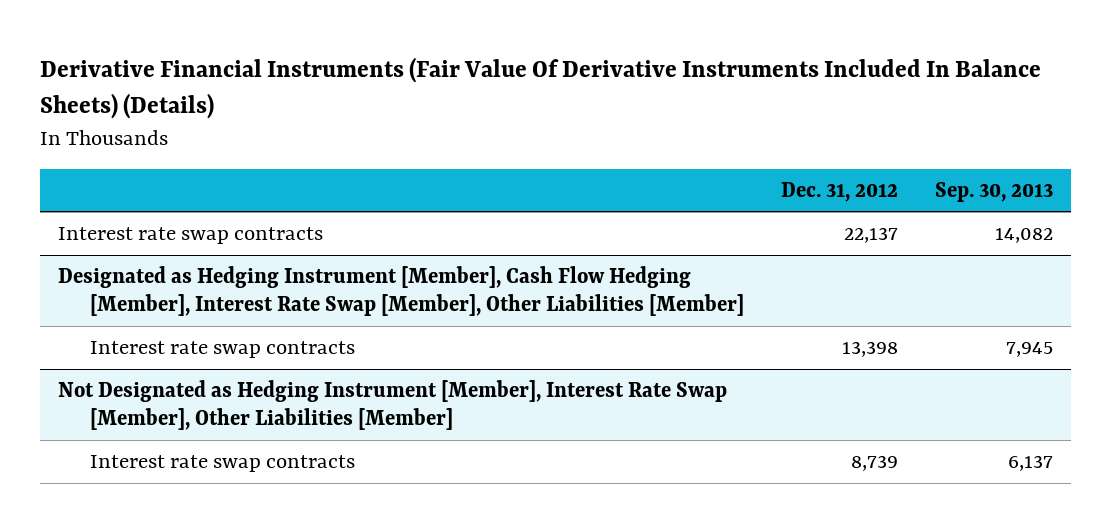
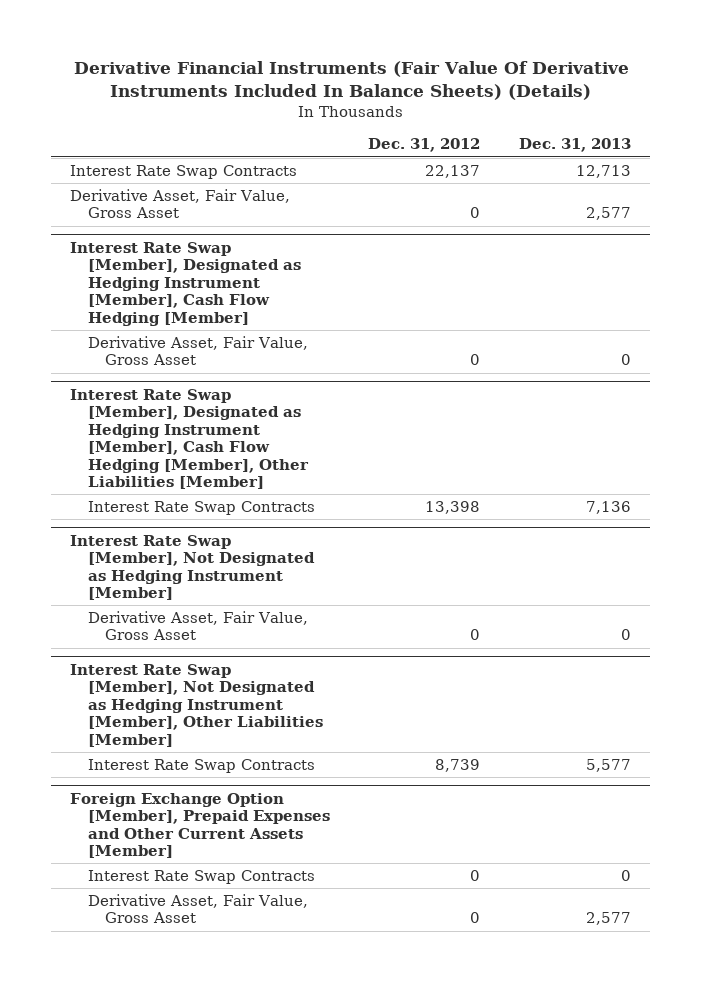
- | Dec. 31, 2012 | Sep. 30, 2013
+ | Dec. 31, 2012 | Dec. 31, 2013
- Interest rate swap contracts | 22,137 | 14,082
- Designated as Hedging Instrument [Member], Cash Flow Hedging [Member], Interest Rate Swap [Member], Other Liabilities [Member]
- Interest rate swap contracts | 13,398 | 7,945
- Not Designated as Hedging Instrument [Member], Interest Rate Swap [Member], Other Liabilities [Member]
- Interest rate swap contracts | 8,739 | 6,137
+ Interest Rate Swap Contracts | 22,137 | 12,713
+ Derivative Asset, Fair Value, Gross Asset | 0 | 2,577
+ Interest Rate Swap [Member], Designated as Hedging Instrument [Member], Cash Flow Hedging [Member]
+ Derivative Asset, Fair Value, Gross Asset | 0 | 0
+ Interest Rate Swap [Member], Designated as Hedging Instrument [Member], Cash Flow Hedging [Member], Other Liabilities [Member]
+ Interest Rate Swap Contracts | 13,398 | 7,136
+ Interest Rate Swap [Member], Not Designated as Hedging Instrument [Member]
+ Derivative Asset, Fair Value, Gross Asset | 0 | 0
+ Interest Rate Swap [Member], Not Designated as Hedging Instrument [Member], Other Liabilities [Member]
+ Interest Rate Swap Contracts | 8,739 | 5,577
+ Foreign Exchange Option [Member], Prepaid Expenses and Other Current Assets [Member]
+ Interest Rate Swap Contracts | 0 | 0
+ Derivative Asset, Fair Value, Gross Asset | 0 | 2,577

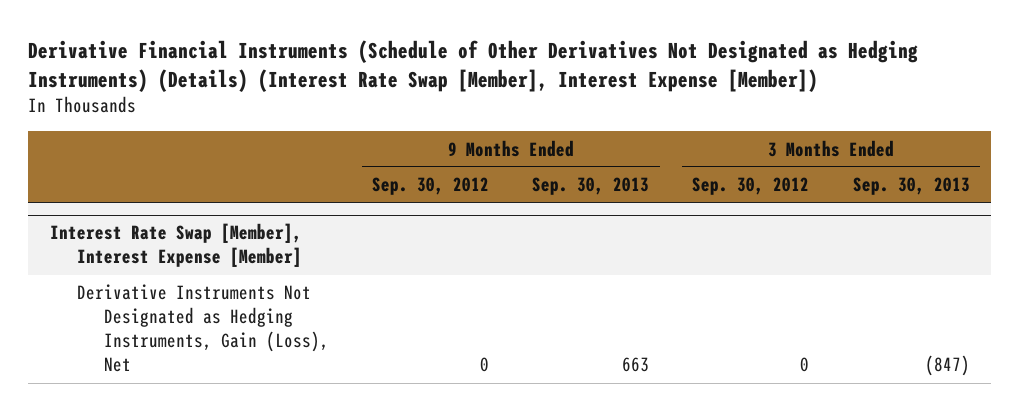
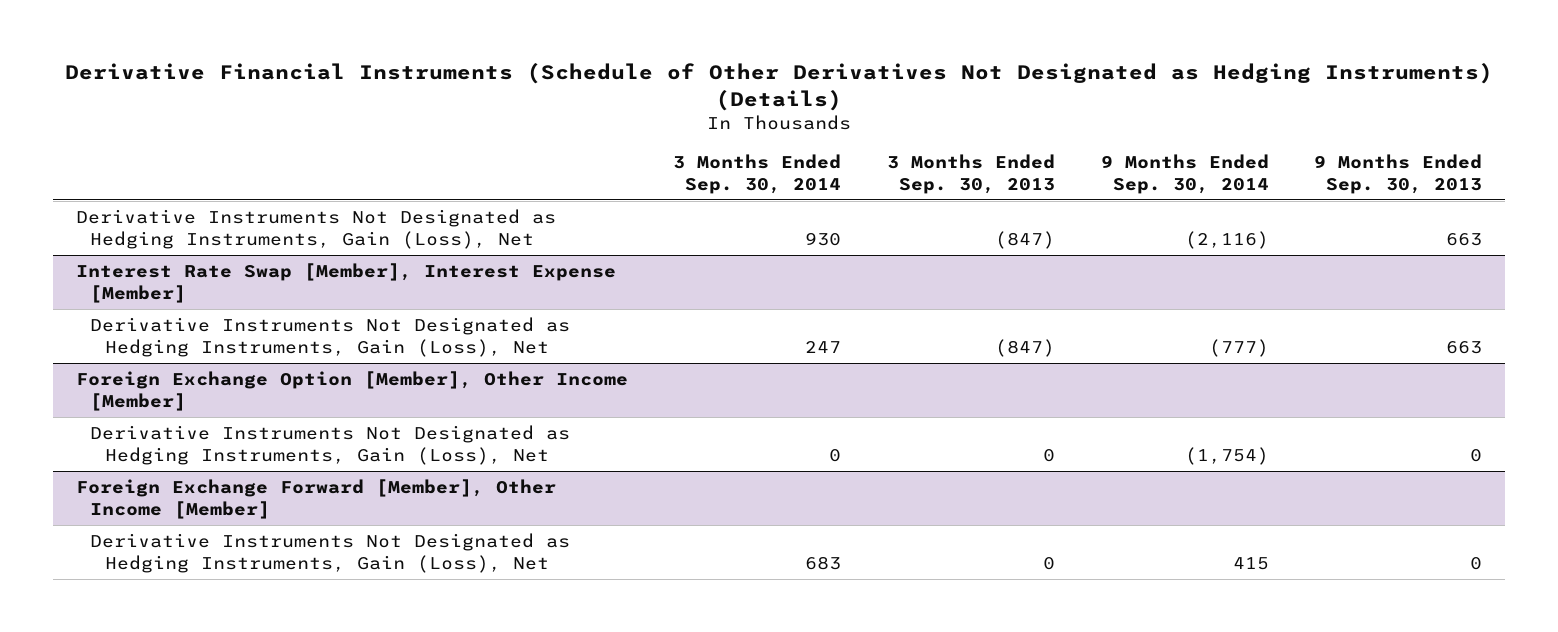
- Derivative Financial Instruments (Schedule of Other Derivatives Not Designated as Hedging Instruments) (Details) (Interest Rate Swap [Member], Interest Expense [Member])
+ Derivative Financial Instruments (Schedule of Other Derivatives Not Designated as Hedging Instruments) (Details)
- | 9 Months Ended Sep. 30, 2012 | 9 Months Ended Sep. 30, 2013 | 3 Months Ended Sep. 30, 2012 | 3 Months Ended Sep. 30, 2013
+ | 3 Months Ended Sep. 30, 2014 | 3 Months Ended Sep. 30, 2013 | 9 Months Ended Sep. 30, 2014 | 9 Months Ended Sep. 30, 2013
+ Derivative Instruments Not Designated as Hedging Instruments, Gain (Loss), Net | 930 | (847) | (2,116) | 663
+ Foreign Exchange Option [Member], Other Income [Member]
+ Derivative Instruments Not Designated as Hedging Instruments, Gain (Loss), Net | 0 | 0 | (1,754) | 0
+ Foreign Exchange Forward [Member], Other Income [Member]
+ Derivative Instruments Not Designated as Hedging Instruments, Gain (Loss), Net | 683 | 0 | 415 | 0

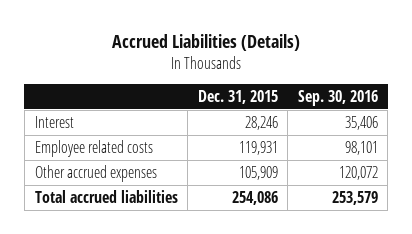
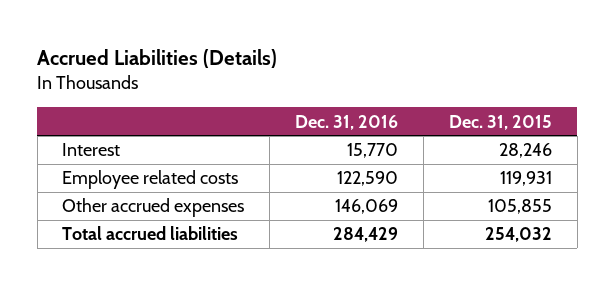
- | Dec. 31, 2015 | Sep. 30, 2016
+ | Dec. 31, 2016 | Dec. 31, 2015
- Other accrued expenses | 105,909 | 120,072
- Total accrued liabilities | 254,086 | 253,579
+ Other accrued expenses | 146,069 | 105,855
+ Total accrued liabilities | 284,429 | 254,032

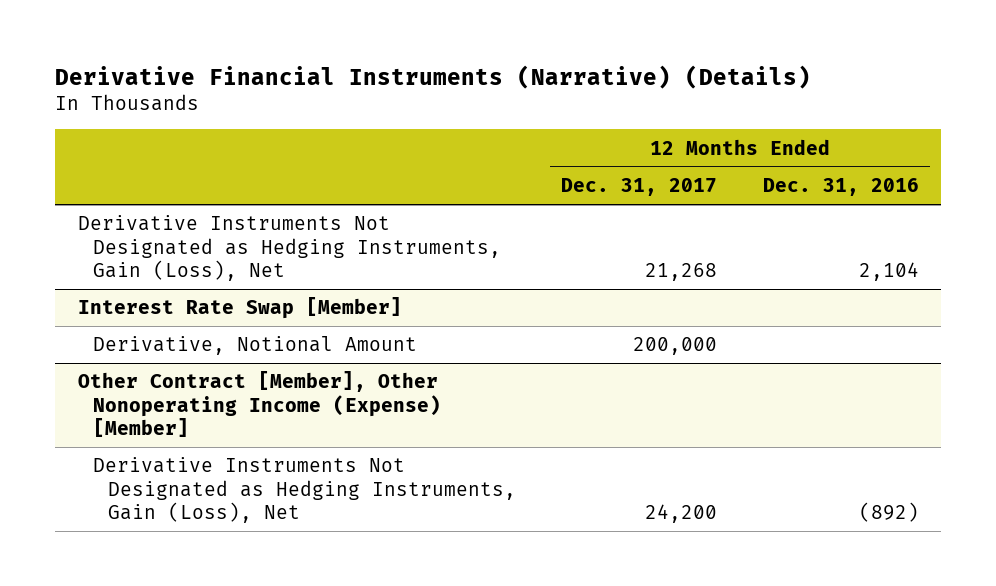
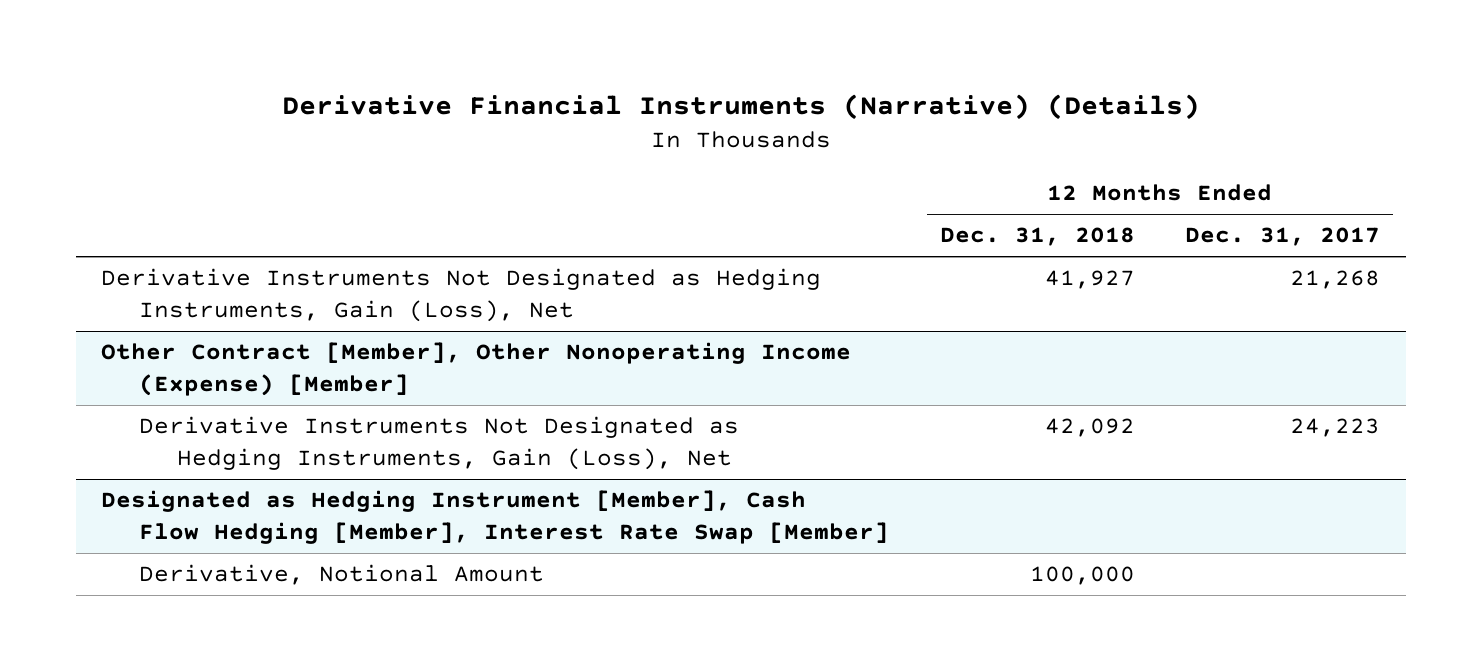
- | 12 Months Ended Dec. 31, 2017 | 12 Months Ended Dec. 31, 2016
+ | 12 Months Ended Dec. 31, 2018 | 12 Months Ended Dec. 31, 2017
- Interest Rate Swap [Member]
- Derivative, Notional Amount | 200,000 |
@ Other Contract [Member], Other Nonoperating Income (Expense) [Member]
- Derivative Instruments Not Designated as Hedging Instruments, Gain (Loss), Net | 24,200 | (892)
+ Derivative Instruments Not Designated as Hedging Instruments, Gain (Loss), Net | 42,092 | 24,223
+ Designated as Hedging Instrument [Member], Cash Flow Hedging [Member], Interest Rate Swap [Member]
+ Derivative, Notional Amount | 100,000 |

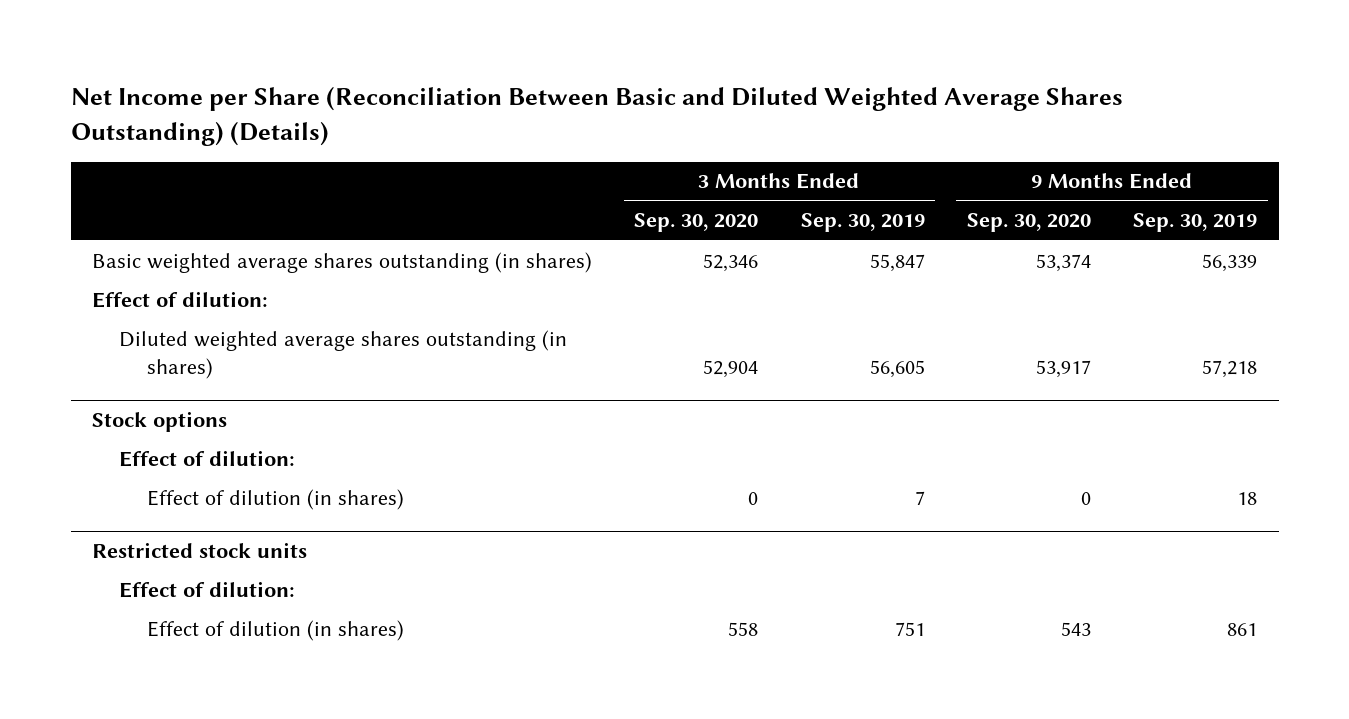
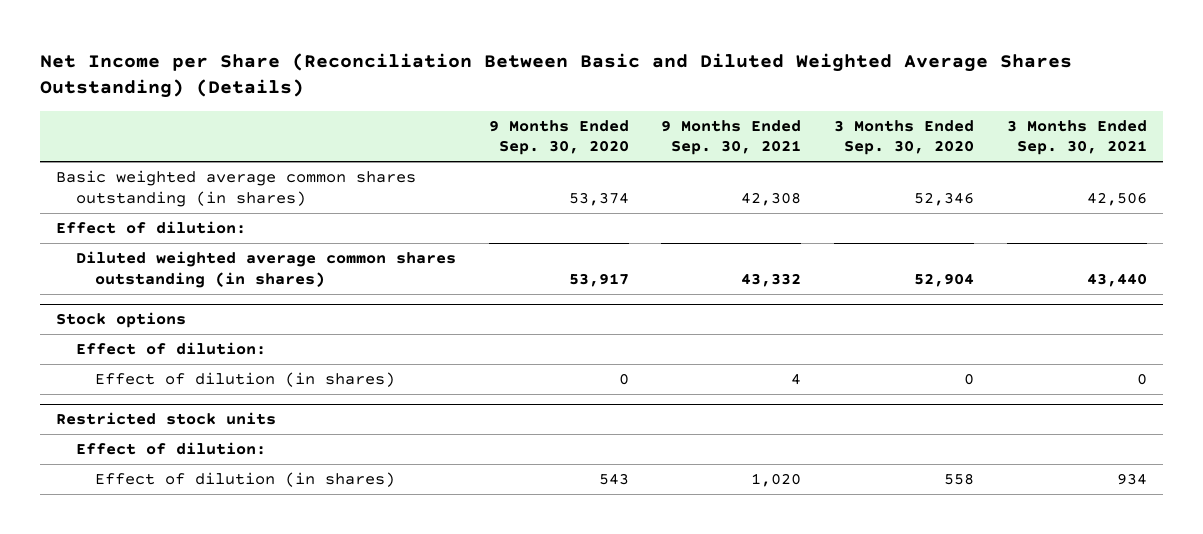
- | 3 Months Ended Sep. 30, 2020 | 3 Months Ended Sep. 30, 2019 | 9 Months Ended Sep. 30, 2020 | 9 Months Ended Sep. 30, 2019
+ | 9 Months Ended Sep. 30, 2020 | 9 Months Ended Sep. 30, 2021 | 3 Months Ended Sep. 30, 2020 | 3 Months Ended Sep. 30, 2021
- Basic weighted average shares outstanding (in shares) | 52,346 | 55,847 | 53,374 | 56,339
+ Basic weighted average common shares outstanding (in shares) | 53,374 | 42,308 | 52,346 | 42,506
- Diluted weighted average shares outstanding (in shares) | 52,904 | 56,605 | 53,917 | 57,218
+ Diluted weighted average common shares outstanding (in shares) | 53,917 | 43,332 | 52,904 | 43,440

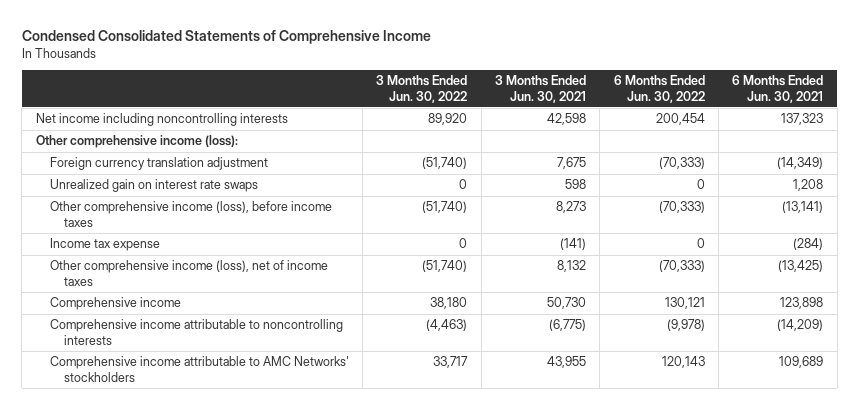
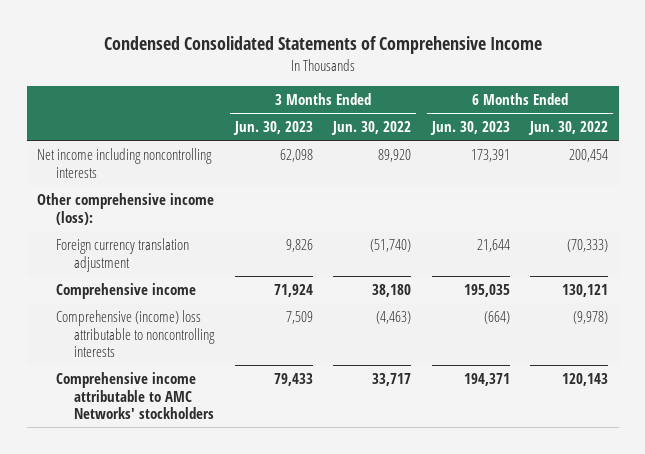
- | 3 Months Ended Jun. 30, 2022 | 3 Months Ended Jun. 30, 2021 | 6 Months Ended Jun. 30, 2022 | 6 Months Ended Jun. 30, 2021
+ | 3 Months Ended Jun. 30, 2023 | 3 Months Ended Jun. 30, 2022 | 6 Months Ended Jun. 30, 2023 | 6 Months Ended Jun. 30, 2022
- Unrealized gain on interest rate swaps | 0 | 598 | 0 | 1,208
- Other comprehensive income (loss), before income taxes | (51,740) | 8,273 | (70,333) | (13,141)
- Income tax expense | 0 | (141) | 0 | (284)
- Other comprehensive income (loss), net of income taxes | (51,740) | 8,132 | (70,333) | (13,425)
- Comprehensive income attributable to noncontrolling interests | (4,463) | (6,775) | (9,978) | (14,209)
+ Comprehensive (income) loss attributable to noncontrolling interests | 7,509 | (4,463) | (664) | (9,978)

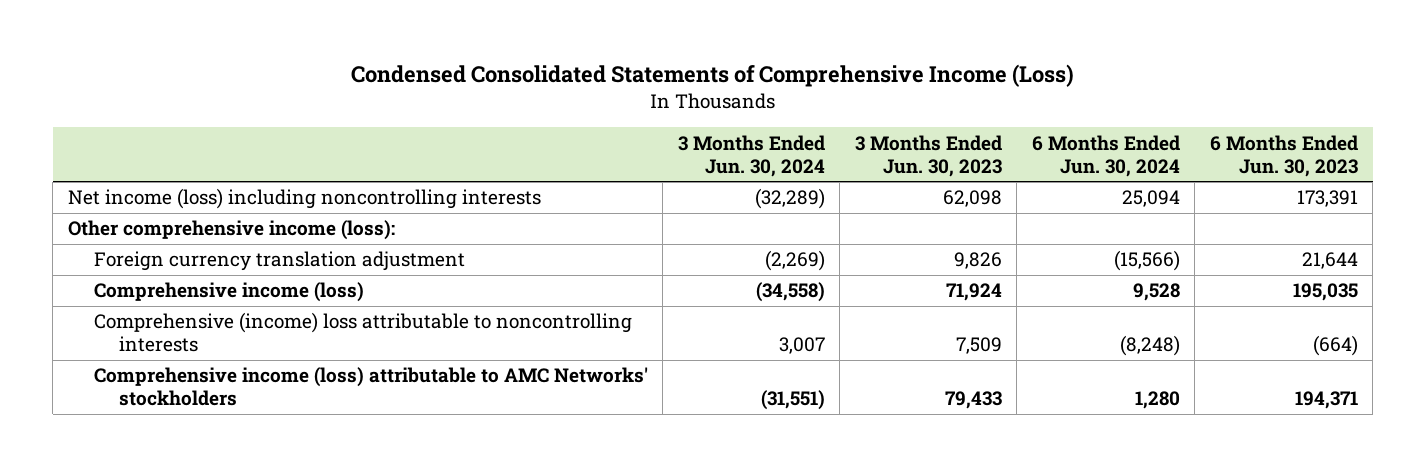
- Condensed Consolidated Statements of Comprehensive Income
+ Condensed Consolidated Statements of Comprehensive Income (Loss)
- | 3 Months Ended Jun. 30, 2023 | 3 Months Ended Jun. 30, 2022 | 6 Months Ended Jun. 30, 2023 | 6 Months Ended Jun. 30, 2022
+ | 3 Months Ended Jun. 30, 2024 | 3 Months Ended Jun. 30, 2023 | 6 Months Ended Jun. 30, 2024 | 6 Months Ended Jun. 30, 2023
- Net income including noncontrolling interests | 62,098 | 89,920 | 173,391 | 200,454
+ Net income (loss) including noncontrolling interests | (32,289) | 62,098 | 25,094 | 173,391
- Comprehensive income | 71,924 | 38,180 | 195,035 | 130,121
+ Comprehensive income (loss) | (34,558) | 71,924 | 9,528 | 195,035
- Comprehensive income attributable to AMC Networks' stockholders | 79,433 | 33,717 | 194,371 | 120,143
+ Comprehensive income (loss) attributable to AMC Networks' stockholders | (31,551) | 79,433 | 1,280 | 194,371

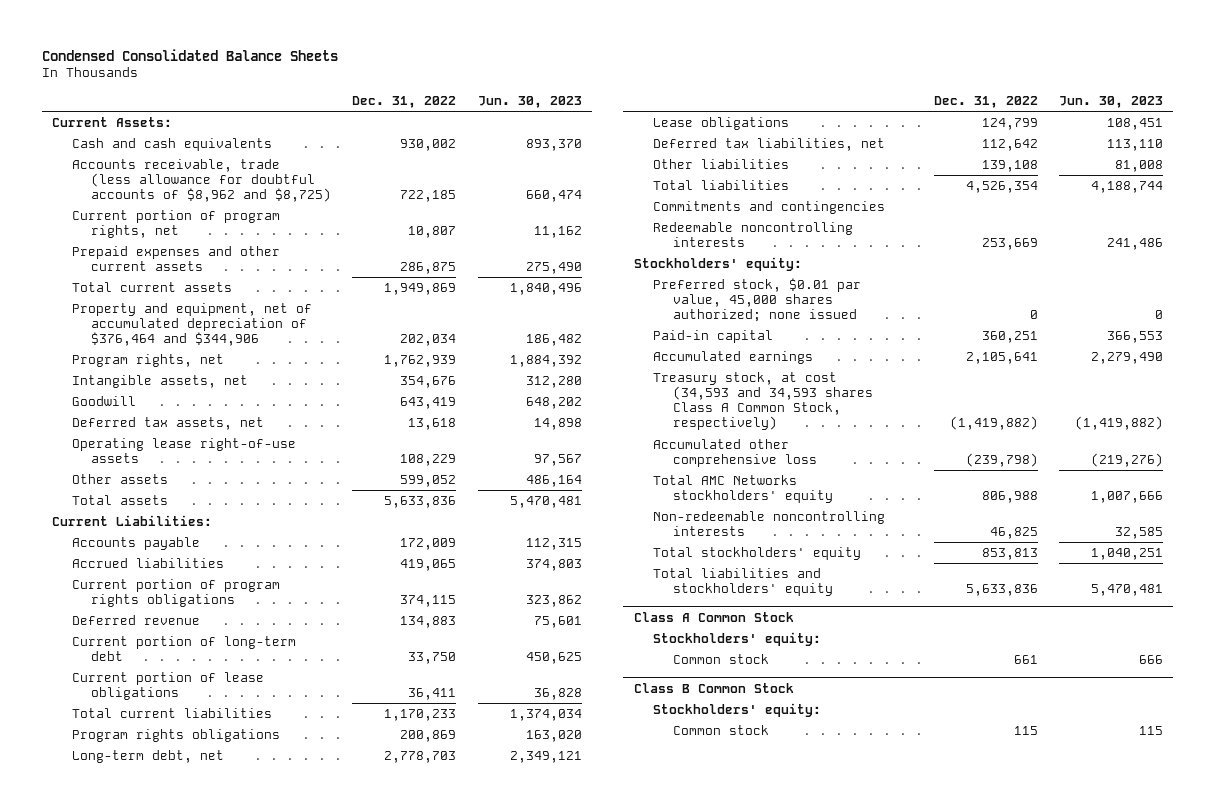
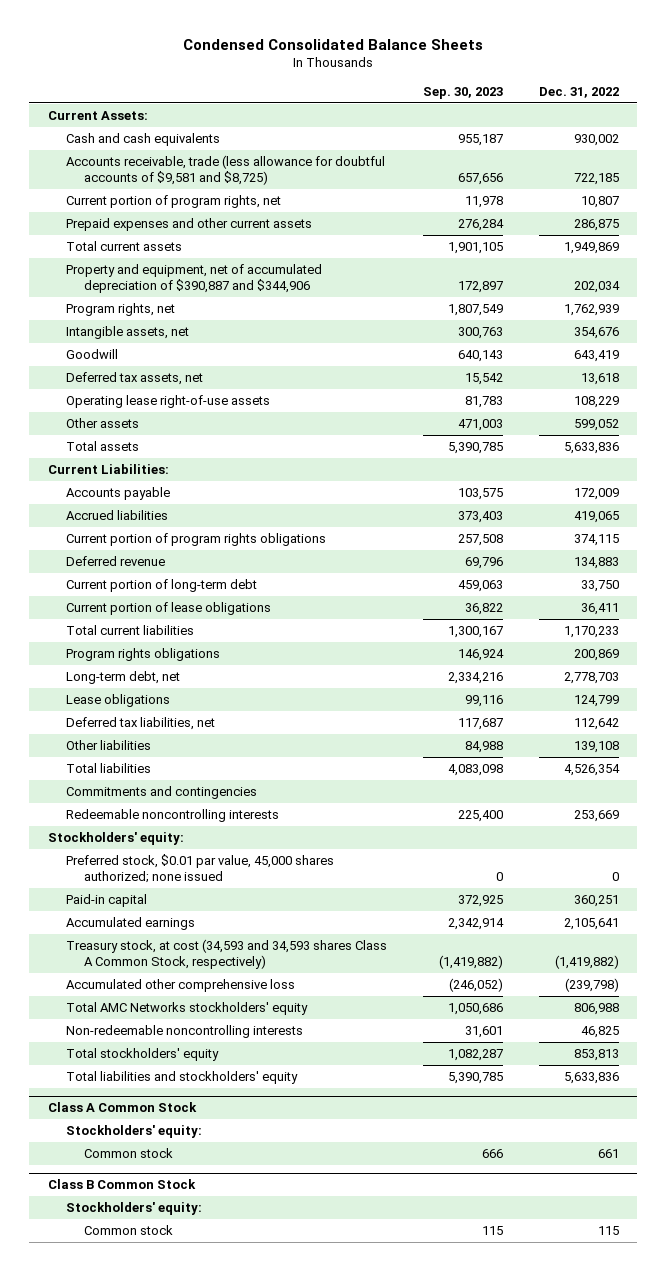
- | Dec. 31, 2022 | Jun. 30, 2023
+ | Sep. 30, 2023 | Dec. 31, 2022
- Accounts receivable, trade (less allowance for doubtful accounts of $8,962 and $8,725) | 722,185 | 660,474
+ Accounts receivable, trade (less allowance for doubtful accounts of $9,581 and $8,725) | 657,656 | 722,185
- Property and equipment, net of accumulated depreciation of $376,464 and $344,906 | 202,034 | 186,482
+ Property and equipment, net of accumulated depreciation of $390,887 and $344,906 | 172,897 | 202,034

